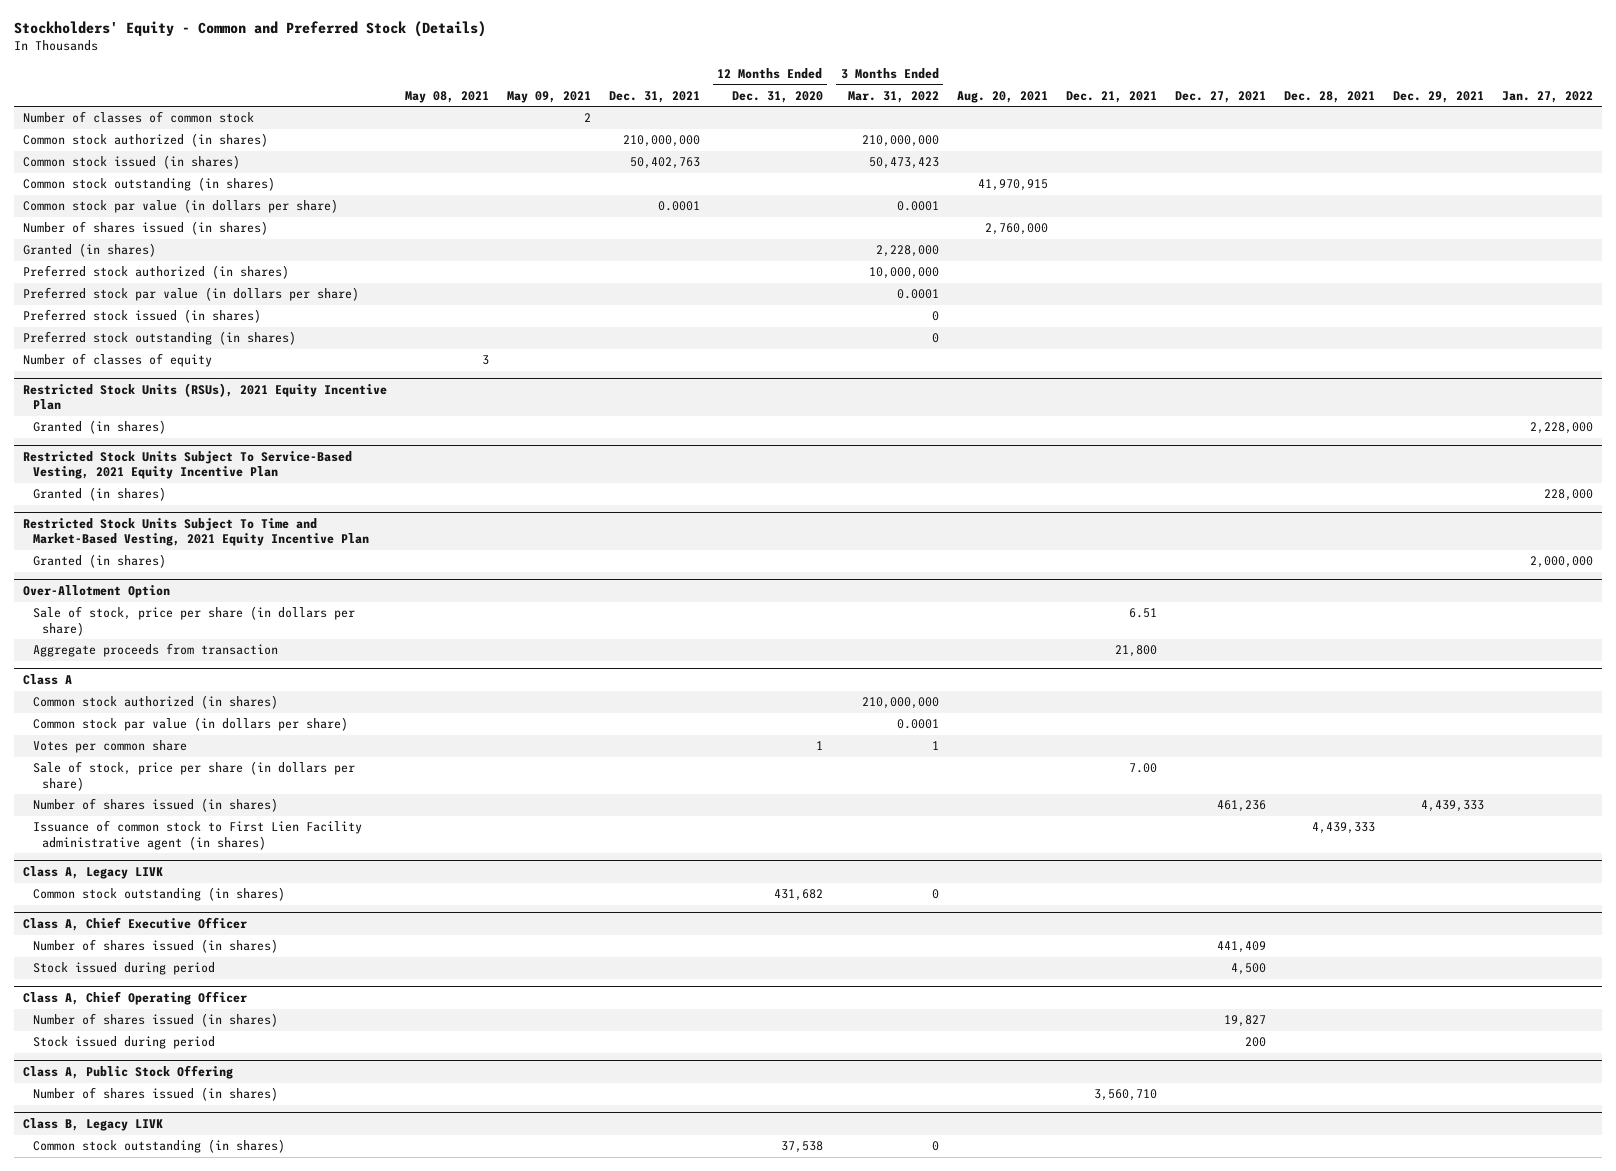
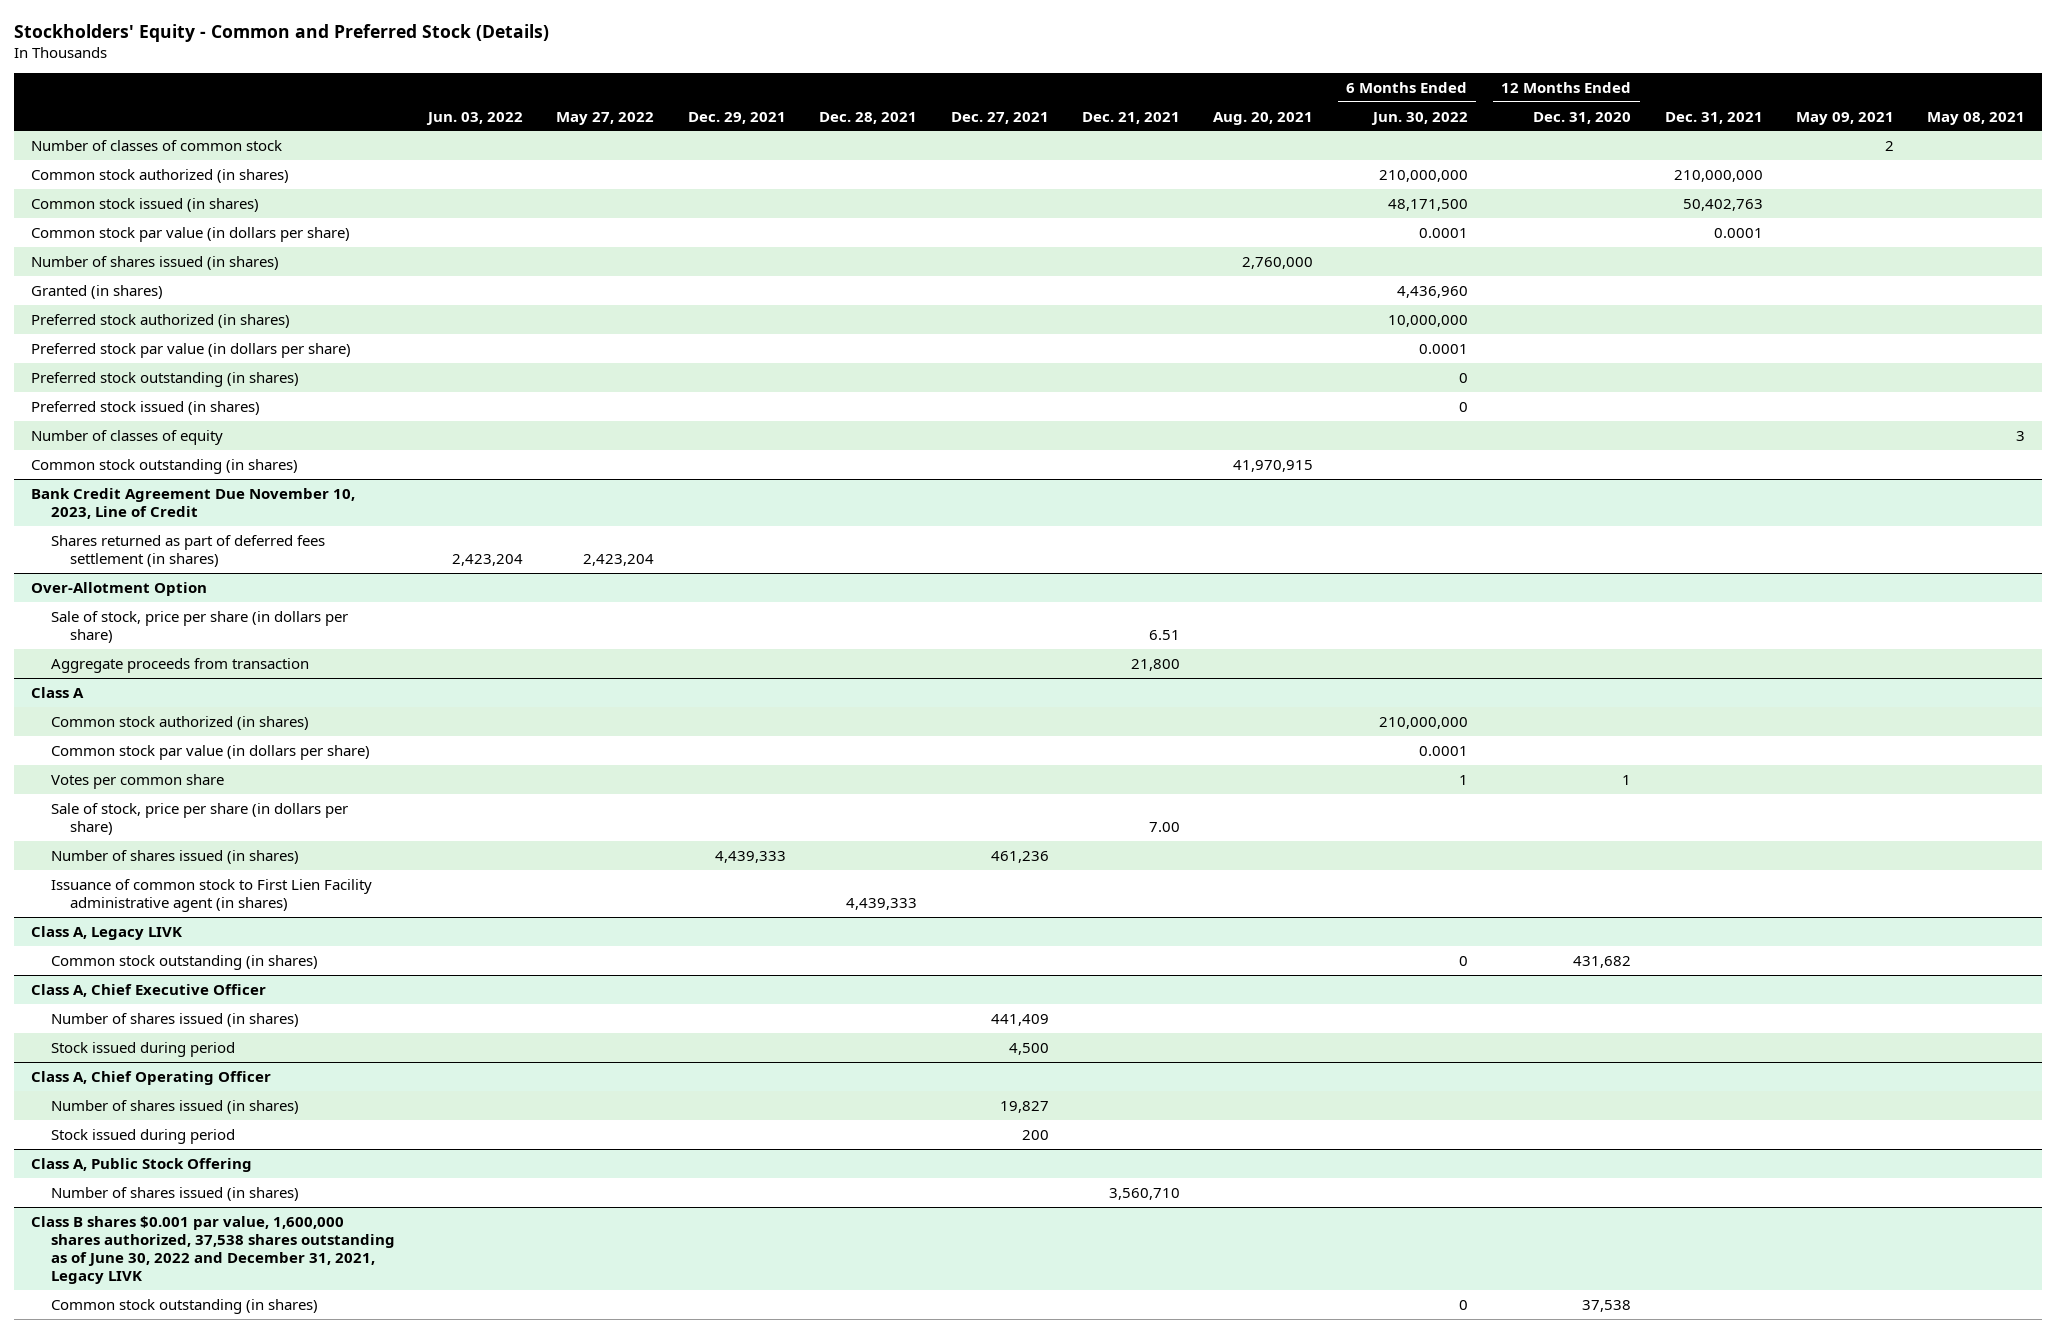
- | May 08, 2021 | May 09, 2021 | Dec. 31, 2021 | 12 Months Ended Dec. 31, 2020 | 3 Months Ended Mar. 31, 2022 | Aug. 20, 2021 | Dec. 21, 2021 | Dec. 27, 2021 | Dec. 28, 2021 | Dec. 29, 2021 | Jan. 27, 2022
+ | Jun. 03, 2022 | May 27, 2022 | Dec. 29, 2021 | Dec. 28, 2021 | Dec. 27, 2021 | Dec. 21, 2021 | Aug. 20, 2021 | 6 Months Ended Jun. 30, 2022 | 12 Months Ended Dec. 31, 2020 | Dec. 31, 2021 | May 09, 2021 | May 08, 2021
moved down: Preferred stock issued (in shares) | | | | | | | | 0 | | | |
- Restricted Stock Units (RSUs), 2021 Equity Incentive Plan
- Granted (in shares) | | | | | | | | | | | 2,228,000
- Restricted Stock Units Subject To Service-Based Vesting, 2021 Equity Incentive Plan
- Granted (in shares) | | | | | | | | | | | 228,000
- Restricted Stock Units Subject To Time and Market-Based Vesting, 2021 Equity Incentive Plan
- Granted (in shares) | | | | | | | | | | | 2,000,000
moved down: Common stock outstanding (in shares) | | | | | | | 41,970,915 | | | | |
+ Bank Credit Agreement Due November 10, 2023, Line of Credit
+ Shares returned as part of deferred fees settlement (in shares) | 2,423,204 | 2,423,204 | | | | | | | | | |
- Class B, Legacy LIVK
+ Class B shares $0.001 par value, 1,600,000 shares authorized, 37,538 shares outstanding as of June 30, 2022 and December 31, 2021, Legacy LIVK

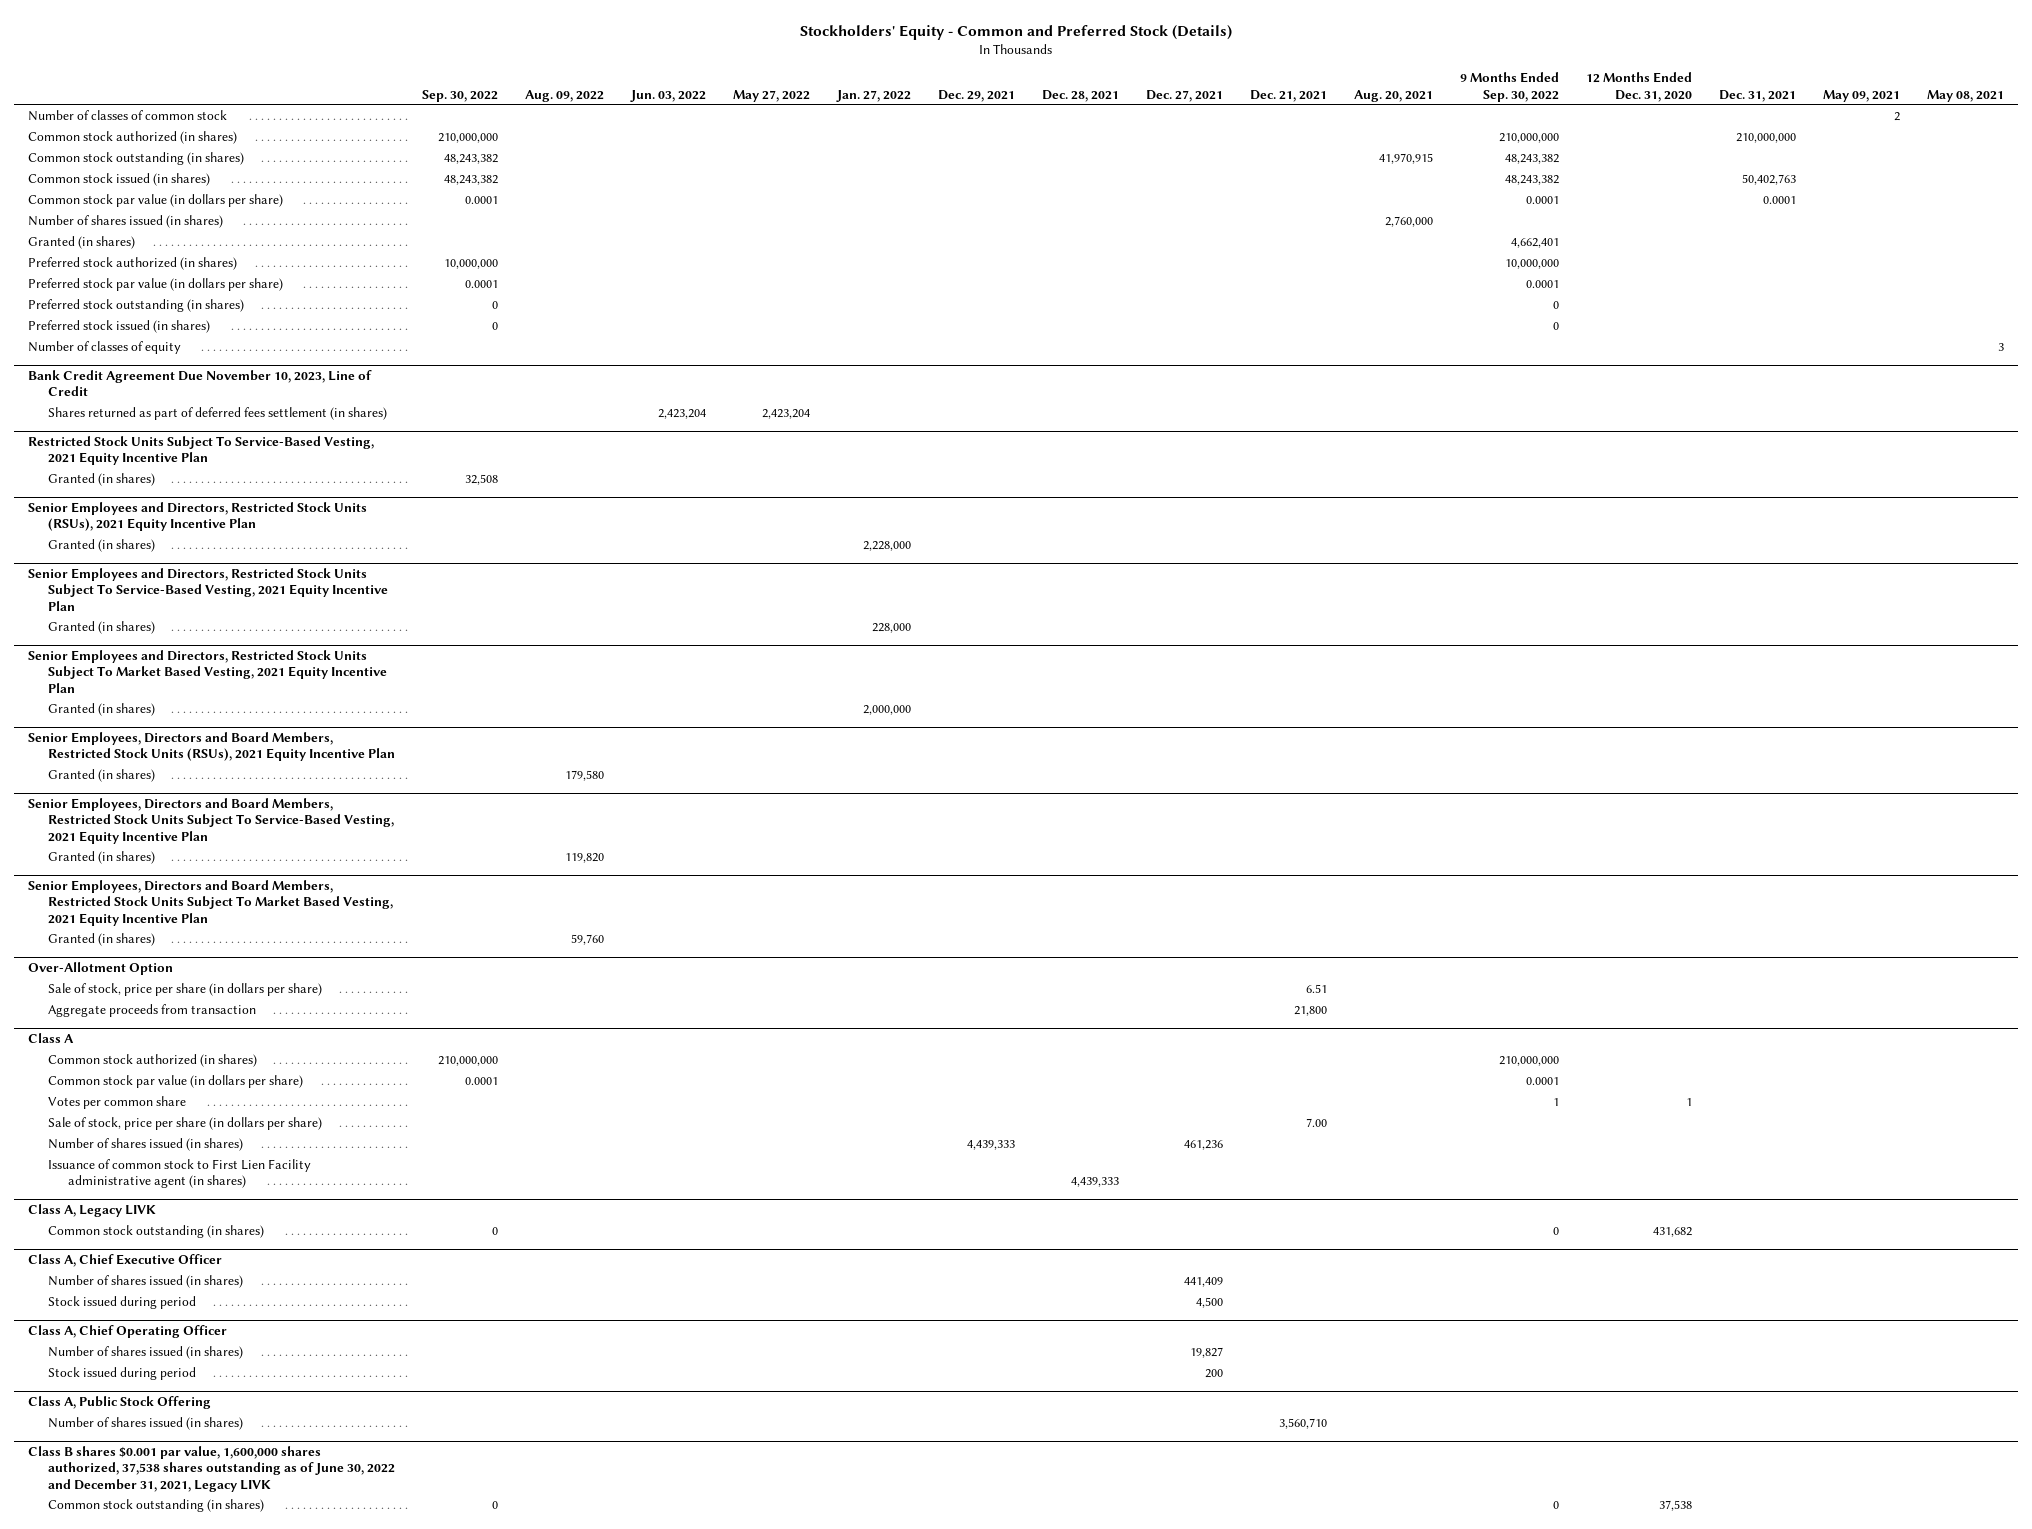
- | Jun. 03, 2022 | May 27, 2022 | Dec. 29, 2021 | Dec. 28, 2021 | Dec. 27, 2021 | Dec. 21, 2021 | Aug. 20, 2021 | 6 Months Ended Jun. 30, 2022 | 12 Months Ended Dec. 31, 2020 | Dec. 31, 2021 | May 09, 2021 | May 08, 2021
+ | Sep. 30, 2022 | Aug. 09, 2022 | Jun. 03, 2022 | May 27, 2022 | Jan. 27, 2022 | Dec. 29, 2021 | Dec. 28, 2021 | Dec. 27, 2021 | Dec. 21, 2021 | Aug. 20, 2021 | 9 Months Ended Sep. 30, 2022 | 12 Months Ended Dec. 31, 2020 | Dec. 31, 2021 | May 09, 2021 | May 08, 2021
moved up: Common stock outstanding (in shares) | 48,243,382 | | | | | | | | | 41,970,915 | 48,243,382 | | | |
+ Restricted Stock Units Subject To Service-Based Vesting, 2021 Equity Incentive Plan
+ Granted (in shares) | 32,508 | | | | | | | | | | | | | |
+ Senior Employees and Directors, Restricted Stock Units (RSUs), 2021 Equity Incentive Plan
+ Granted (in shares) | | | | | 2,228,000 | | | | | | | | | |
+ Senior Employees and Directors, Restricted Stock Units Subject To Service-Based Vesting, 2021 Equity Incentive Plan
+ Granted (in shares) | | | | | 228,000 | | | | | | | | | |
+ Senior Employees and Directors, Restricted Stock Units Subject To Market Based Vesting, 2021 Equity Incentive Plan
+ Granted (in shares) | | | | | 2,000,000 | | | | | | | | | |
+ Senior Employees, Directors and Board Members, Restricted Stock Units (RSUs), 2021 Equity Incentive Plan
+ Granted (in shares) | | 179,580 | | | | | | | | | | | | |
+ Senior Employees, Directors and Board Members, Restricted Stock Units Subject To Service-Based Vesting, 2021 Equity Incentive Plan
+ Granted (in shares) | | 119,820 | | | | | | | | | | | | |
+ Senior Employees, Directors and Board Members, Restricted Stock Units Subject To Market Based Vesting, 2021 Equity Incentive Plan
+ Granted (in shares) | | 59,760 | | | | | | | | | | | | |

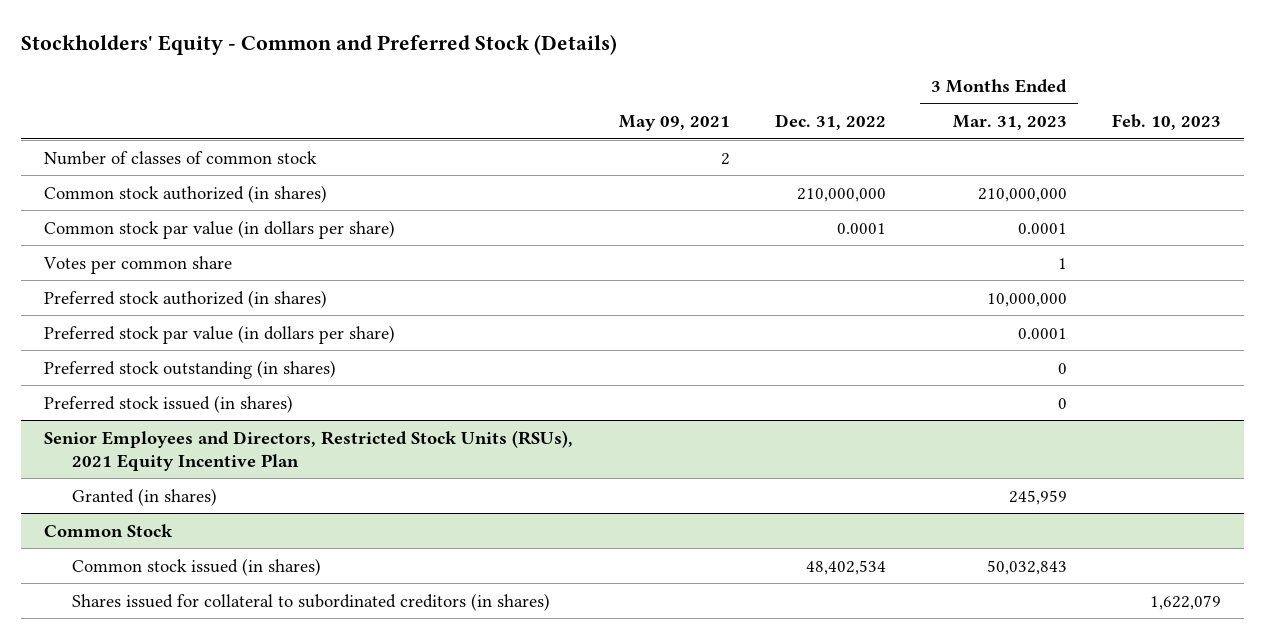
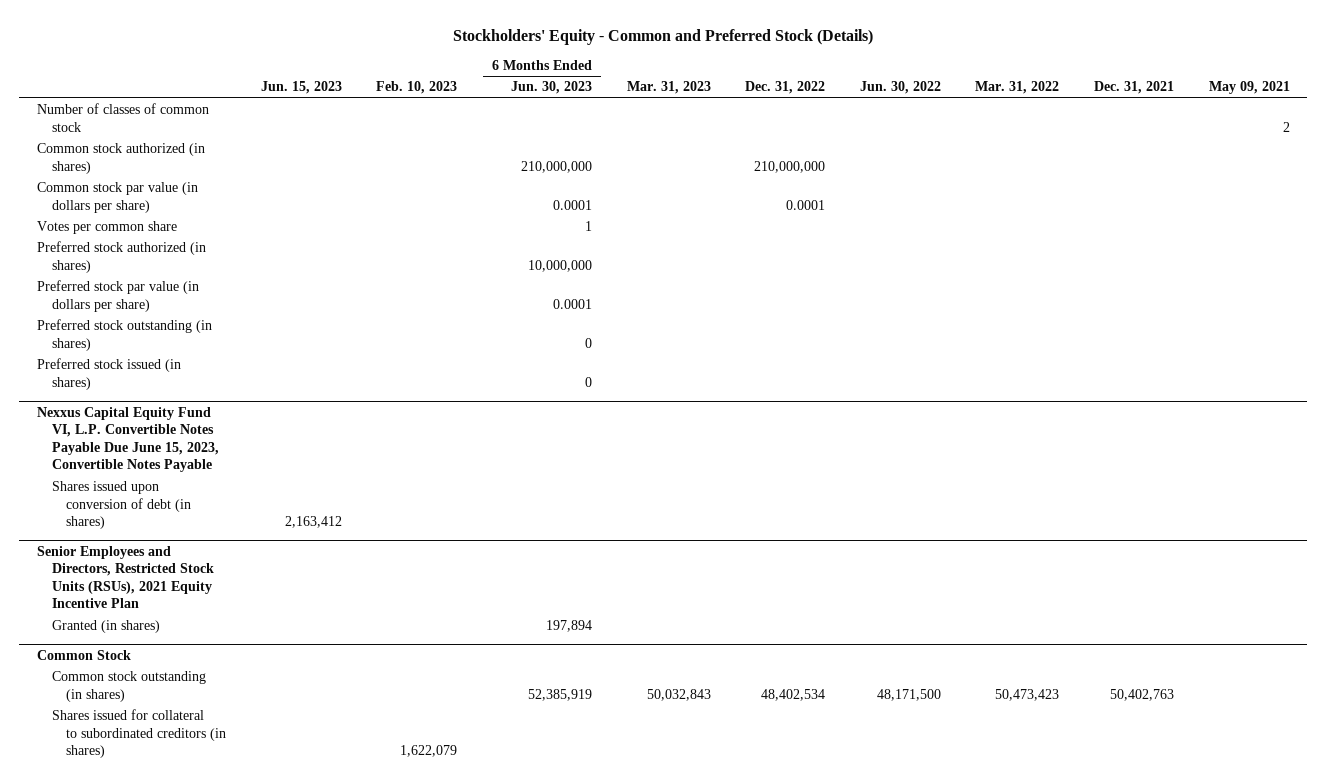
- | May 09, 2021 | Dec. 31, 2022 | 3 Months Ended Mar. 31, 2023 | Feb. 10, 2023
+ | Jun. 15, 2023 | Feb. 10, 2023 | 6 Months Ended Jun. 30, 2023 | Mar. 31, 2023 | Dec. 31, 2022 | Jun. 30, 2022 | Mar. 31, 2022 | Dec. 31, 2021 | May 09, 2021
+ Nexxus Capital Equity Fund VI, L.P. Convertible Notes Payable Due June 15, 2023, Convertible Notes Payable
+ Shares issued upon conversion of debt (in shares) | 2,163,412 | | | | | | | |
@ Common Stock
- Common stock issued (in shares) | | 48,402,534 | 50,032,843 |
+ Common stock outstanding (in shares) | | | 52,385,919 | 50,032,843 | 48,402,534 | 48,171,500 | 50,473,423 | 50,402,763 |

